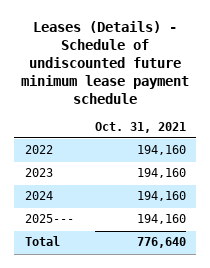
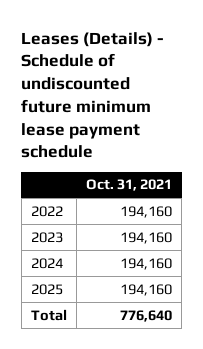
- 2025--- | 194,160
+ 2025 | 194,160

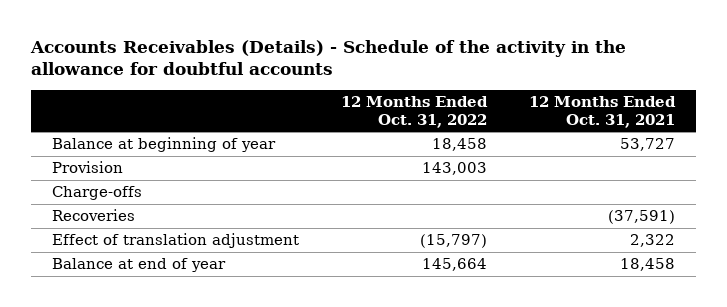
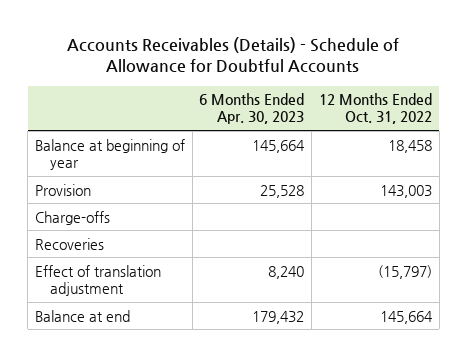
- Accounts Receivables (Details) - Schedule of the activity in the allowance for doubtful accounts
+ Accounts Receivables (Details) - Schedule of Allowance for Doubtful Accounts
- | 12 Months Ended Oct. 31, 2022 | 12 Months Ended Oct. 31, 2021
+ | 6 Months Ended Apr. 30, 2023 | 12 Months Ended Oct. 31, 2022
- Balance at end of year | 145,664 | 18,458
+ Balance at end | 179,432 | 145,664

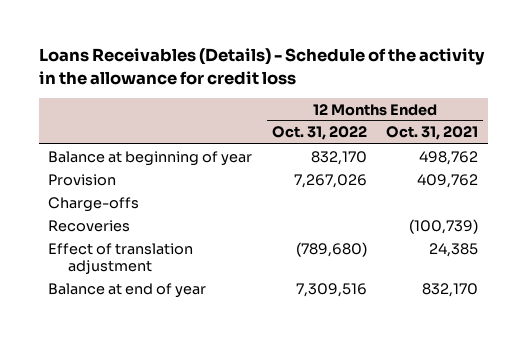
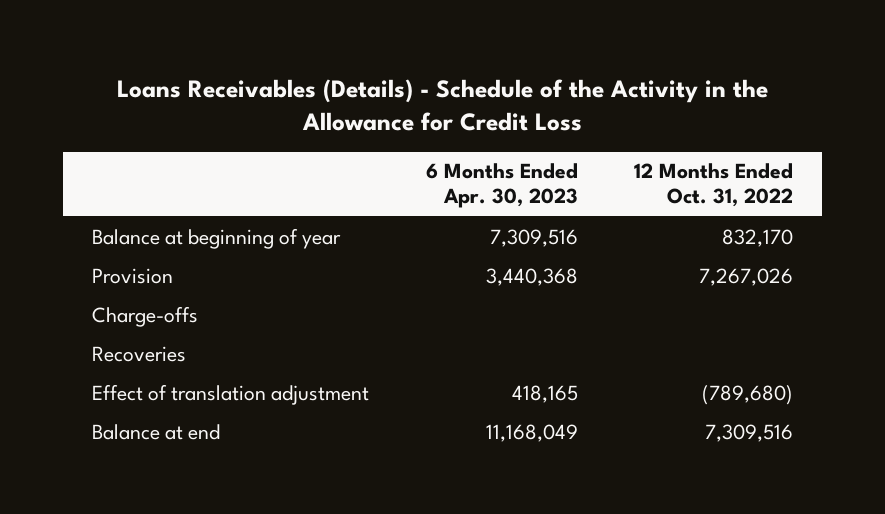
- Loans Receivables (Details) - Schedule of the activity in the allowance for credit loss
+ Loans Receivables (Details) - Schedule of the Activity in the Allowance for Credit Loss
- | 12 Months Ended Oct. 31, 2022 | 12 Months Ended Oct. 31, 2021
+ | 6 Months Ended Apr. 30, 2023 | 12 Months Ended Oct. 31, 2022
- Balance at end of year | 7,309,516 | 832,170
+ Balance at end | 11,168,049 | 7,309,516

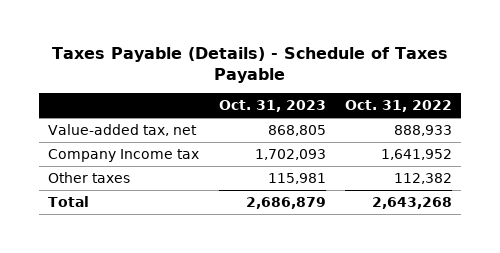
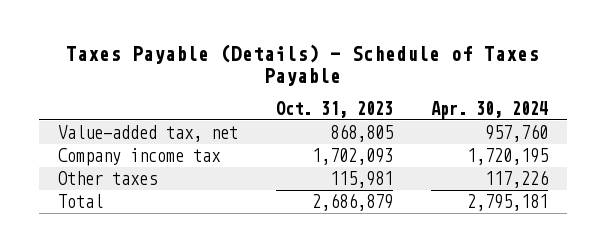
- | Oct. 31, 2023 | Oct. 31, 2022
+ | Oct. 31, 2023 | Apr. 30, 2024
- Company Income tax | 1,702,093 | 1,641,952
+ Company income tax | 1,702,093 | 1,720,195

